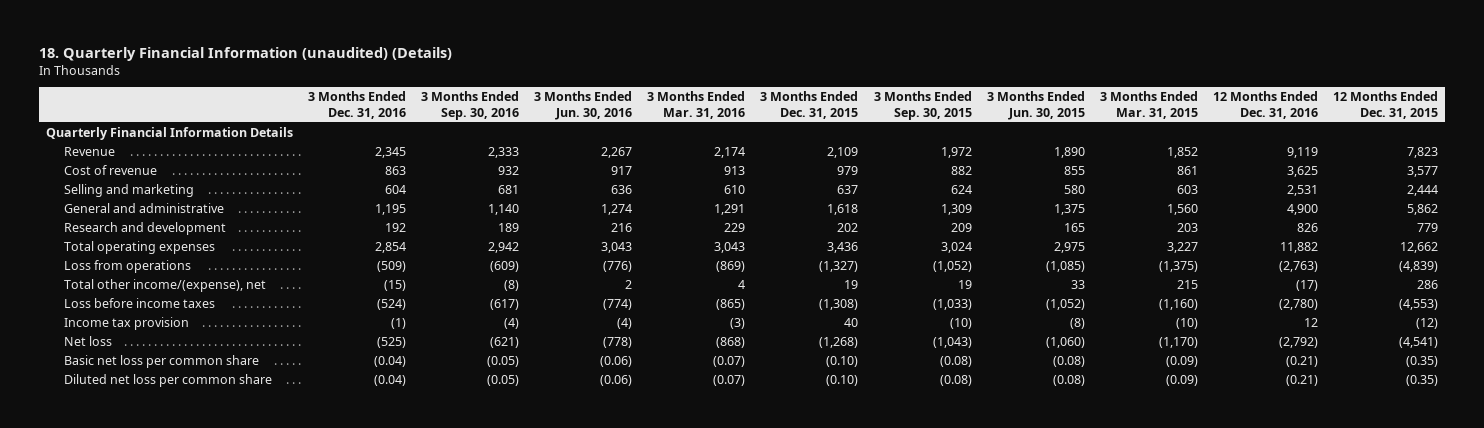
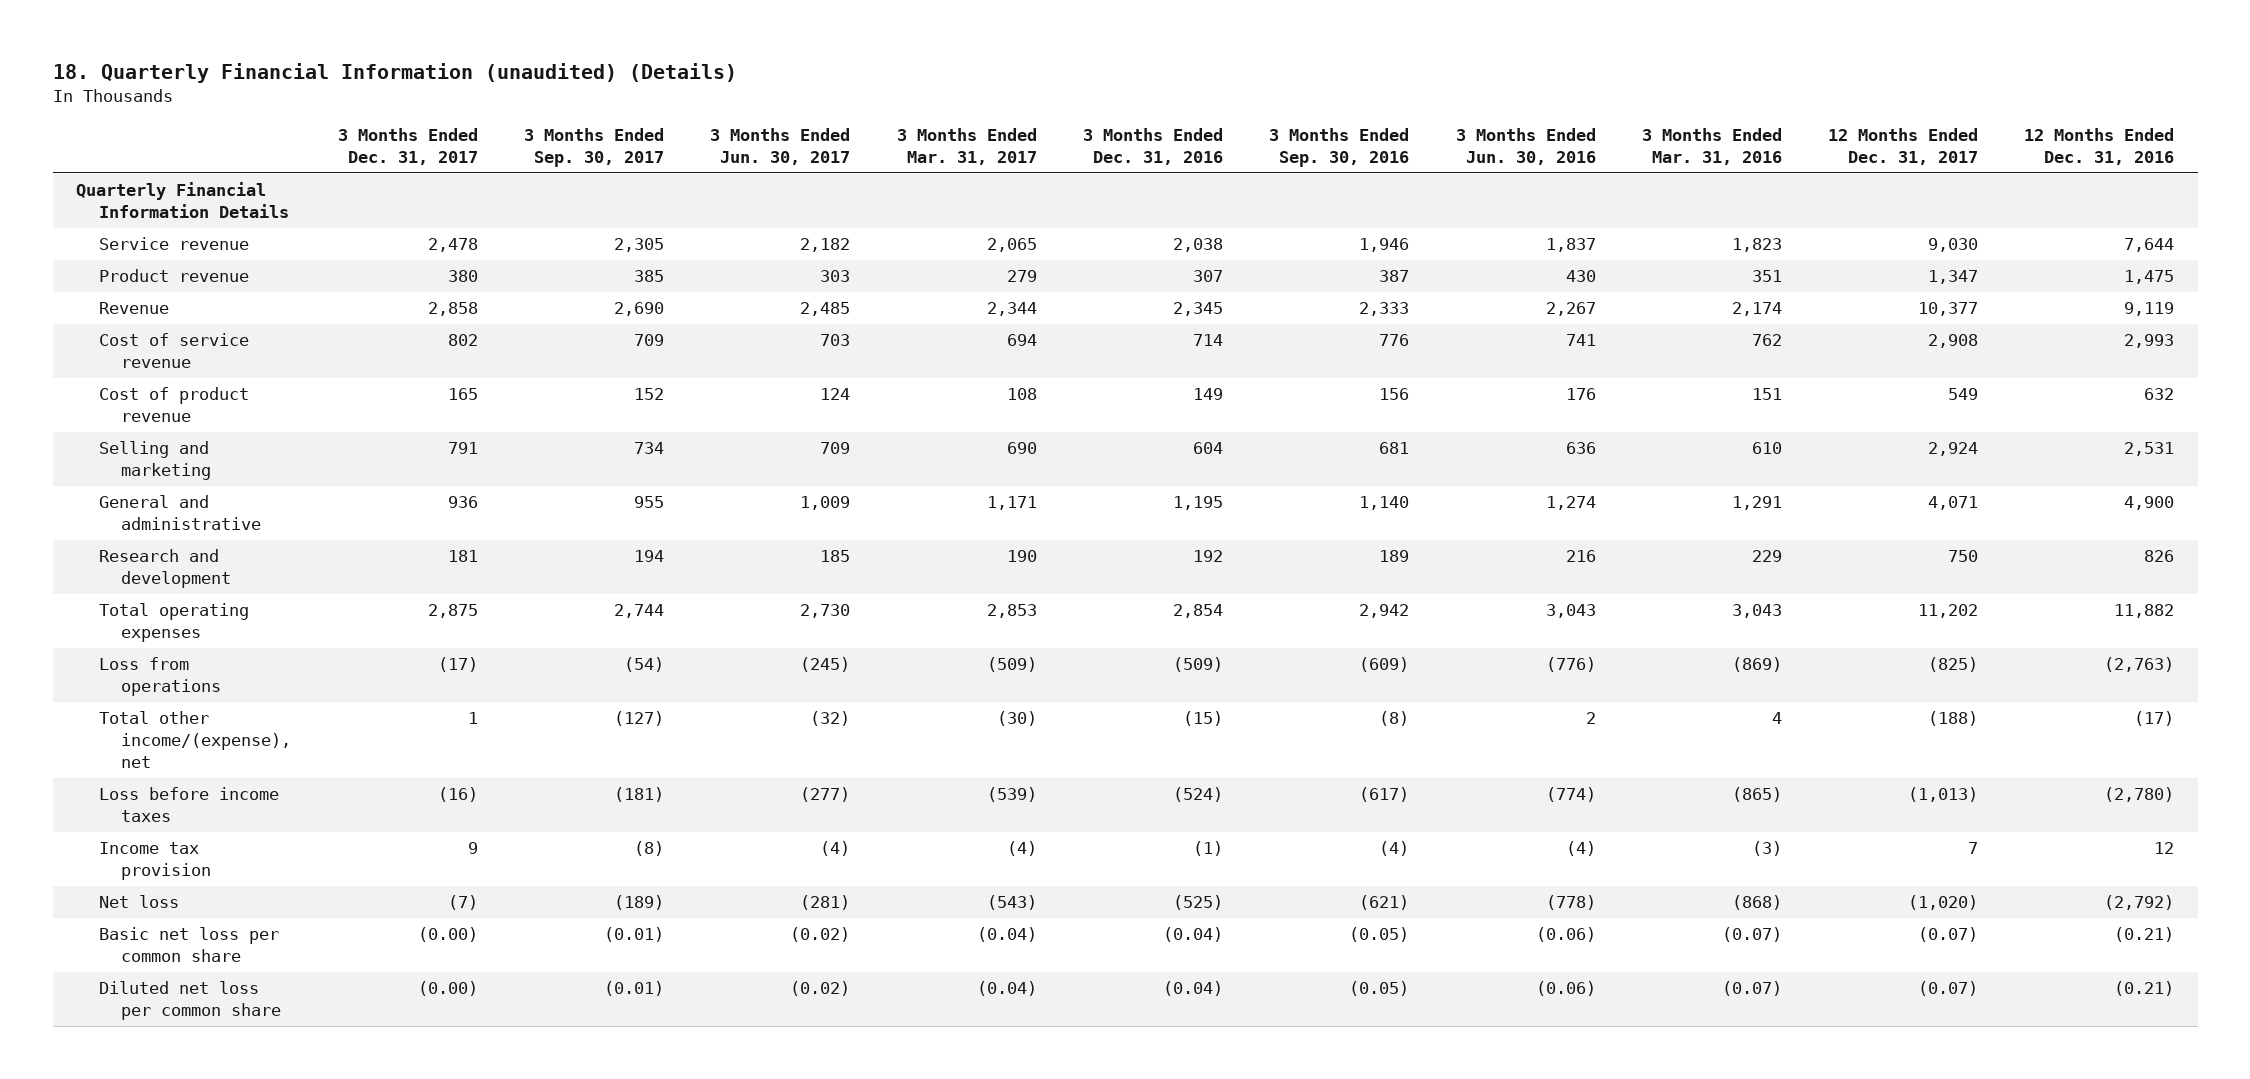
- | 3 Months Ended Dec. 31, 2016 | 3 Months Ended Sep. 30, 2016 | 3 Months Ended Jun. 30, 2016 | 3 Months Ended Mar. 31, 2016 | 3 Months Ended Dec. 31, 2015 | 3 Months Ended Sep. 30, 2015 | 3 Months Ended Jun. 30, 2015 | 3 Months Ended Mar. 31, 2015 | 12 Months Ended Dec. 31, 2016 | 12 Months Ended Dec. 31, 2015
+ | 3 Months Ended Dec. 31, 2017 | 3 Months Ended Sep. 30, 2017 | 3 Months Ended Jun. 30, 2017 | 3 Months Ended Mar. 31, 2017 | 3 Months Ended Dec. 31, 2016 | 3 Months Ended Sep. 30, 2016 | 3 Months Ended Jun. 30, 2016 | 3 Months Ended Mar. 31, 2016 | 12 Months Ended Dec. 31, 2017 | 12 Months Ended Dec. 31, 2016
+ Service revenue | 2,478 | 2,305 | 2,182 | 2,065 | 2,038 | 1,946 | 1,837 | 1,823 | 9,030 | 7,644
+ Product revenue | 380 | 385 | 303 | 279 | 307 | 387 | 430 | 351 | 1,347 | 1,475
- Cost of revenue | 863 | 932 | 917 | 913 | 979 | 882 | 855 | 861 | 3,625 | 3,577
+ Cost of service revenue | 802 | 709 | 703 | 694 | 714 | 776 | 741 | 762 | 2,908 | 2,993
+ Cost of product revenue | 165 | 152 | 124 | 108 | 149 | 156 | 176 | 151 | 549 | 632

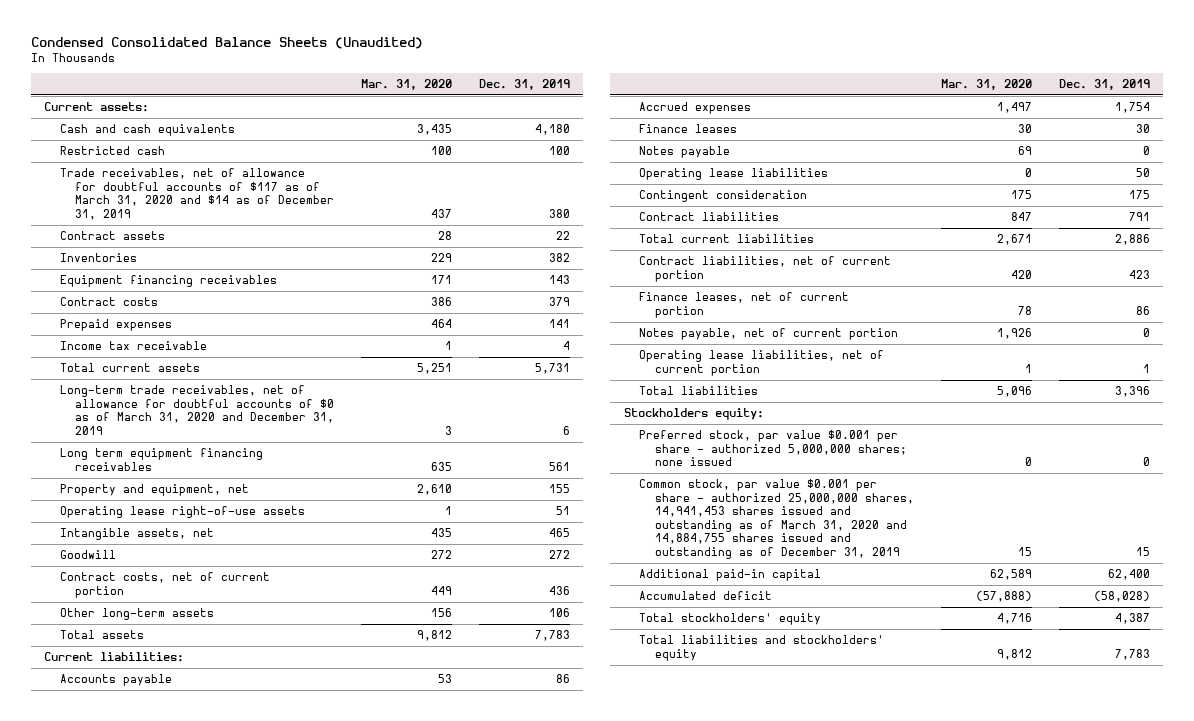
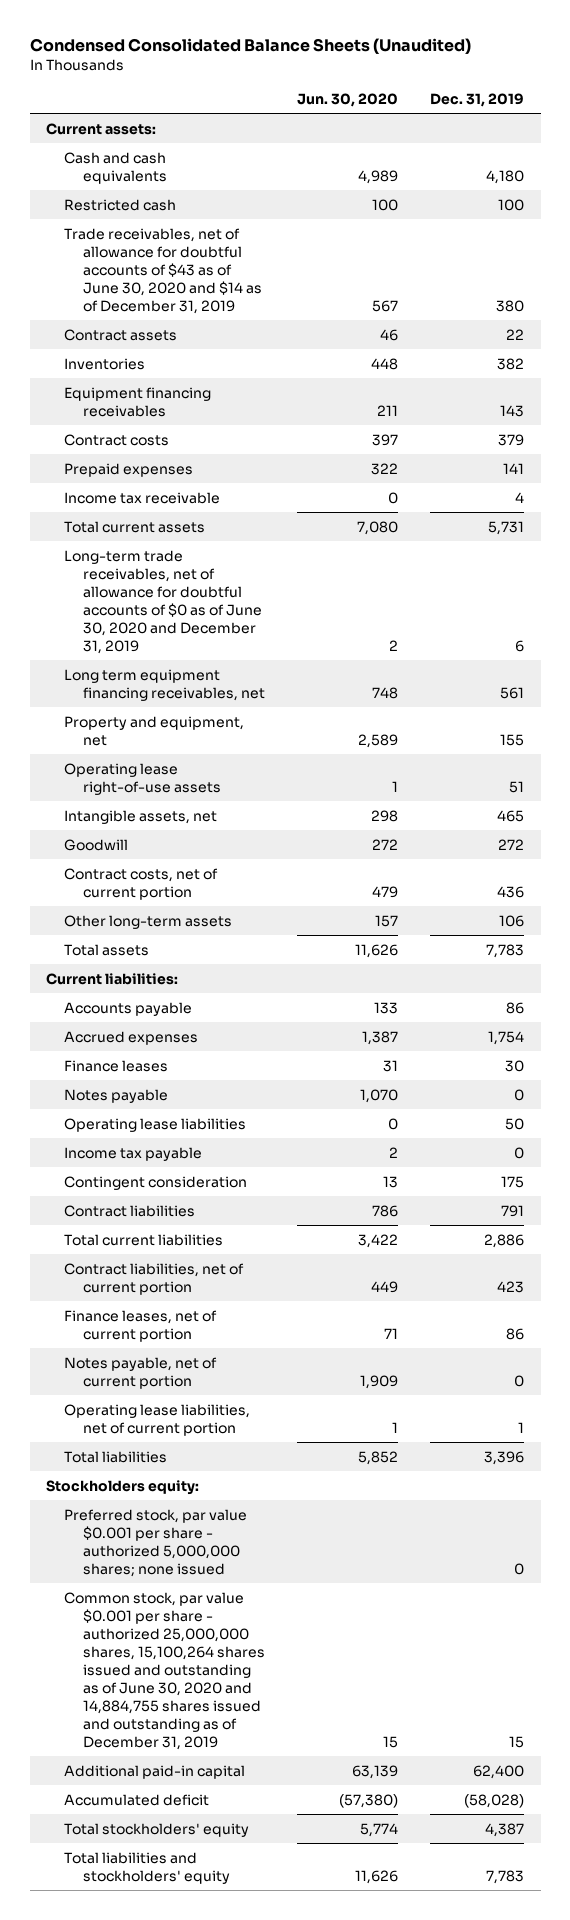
- | Mar. 31, 2020 | Dec. 31, 2019
+ | Jun. 30, 2020 | Dec. 31, 2019
- Trade receivables, net of allowance for doubtful accounts of $117 as of March 31, 2020 and $14 as of December 31, 2019 | 437 | 380
+ Trade receivables, net of allowance for doubtful accounts of $43 as of June 30, 2020 and $14 as of December 31, 2019 | 567 | 380
- Long-term trade receivables, net of allowance for doubtful accounts of $0 as of March 31, 2020 and December 31, 2019 | 3 | 6
- Long term equipment financing receivables | 635 | 561
+ Long-term trade receivables, net of allowance for doubtful accounts of $0 as of June 30, 2020 and December 31, 2019 | 2 | 6
+ Long term equipment financing receivables, net | 748 | 561
+ Income tax payable | 2 | 0
- Common stock, par value $0.001 per share - authorized 25,000,000 shares, 14,941,453 shares issued and outstanding as of March 31, 2020 and 14,884,755 shares issued and outstanding as of December 31, 2019 | 15 | 15
+ Common stock, par value $0.001 per share - authorized 25,000,000 shares, 15,100,264 shares issued and outstanding as of June 30, 2020 and 14,884,755 shares issued and outstanding as of December 31, 2019 | 15 | 15

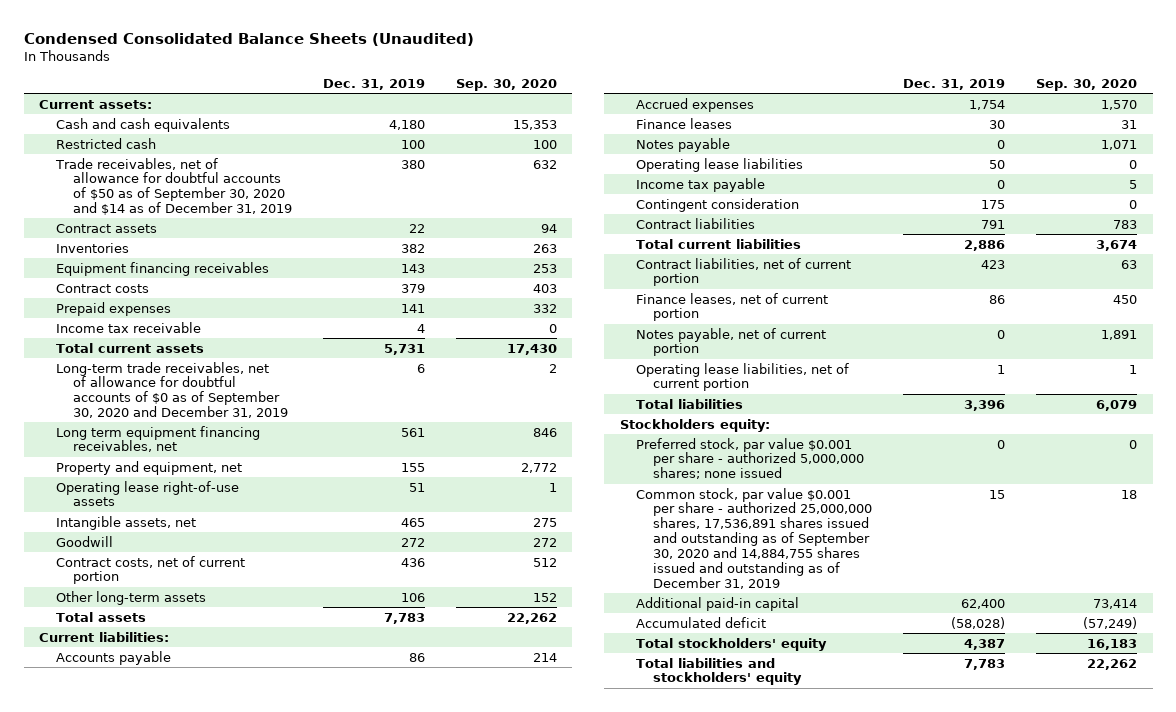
- | Jun. 30, 2020 | Dec. 31, 2019
+ | Dec. 31, 2019 | Sep. 30, 2020
- Trade receivables, net of allowance for doubtful accounts of $43 as of June 30, 2020 and $14 as of December 31, 2019 | 567 | 380
+ Trade receivables, net of allowance for doubtful accounts of $50 as of September 30, 2020 and $14 as of December 31, 2019 | 380 | 632
- Long-term trade receivables, net of allowance for doubtful accounts of $0 as of June 30, 2020 and December 31, 2019 | 2 | 6
+ Long-term trade receivables, net of allowance for doubtful accounts of $0 as of September 30, 2020 and December 31, 2019 | 6 | 2
- Common stock, par value $0.001 per share - authorized 25,000,000 shares, 15,100,264 shares issued and outstanding as of June 30, 2020 and 14,884,755 shares issued and outstanding as of December 31, 2019 | 15 | 15
+ Common stock, par value $0.001 per share - authorized 25,000,000 shares, 17,536,891 shares issued and outstanding as of September 30, 2020 and 14,884,755 shares issued and outstanding as of December 31, 2019 | 15 | 18

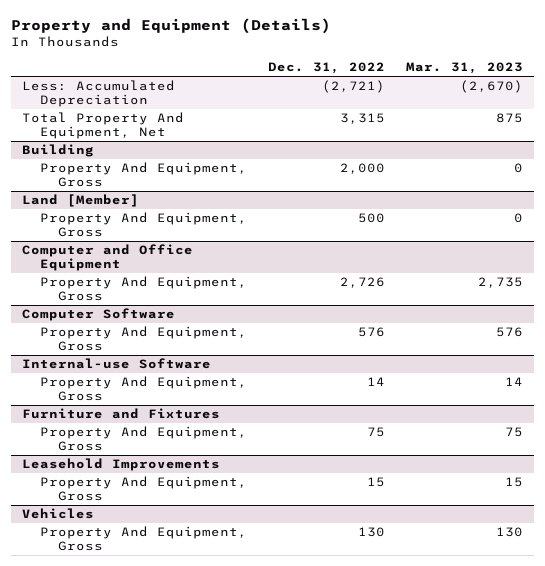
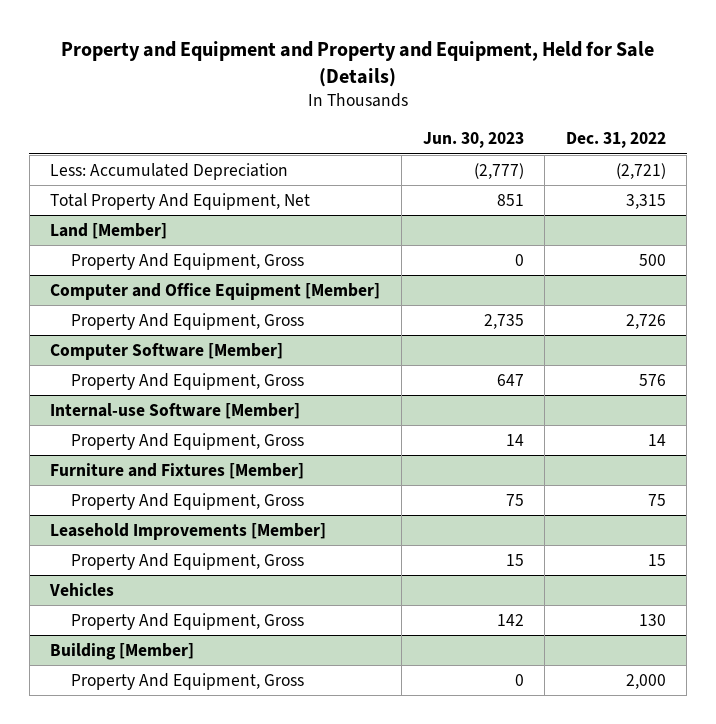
- Property and Equipment (Details)
+ Property and Equipment and Property and Equipment, Held for Sale (Details)
- | Dec. 31, 2022 | Mar. 31, 2023
+ | Jun. 30, 2023 | Dec. 31, 2022
- Building
- Property And Equipment, Gross | 2,000 | 0
- Computer and Office Equipment
+ Computer and Office Equipment [Member]
- Computer Software
+ Computer Software [Member]
- Internal-use Software
+ Internal-use Software [Member]
- Furniture and Fixtures
+ Furniture and Fixtures [Member]
- Leasehold Improvements
+ Leasehold Improvements [Member]
+ Building [Member]
+ Property And Equipment, Gross | 0 | 2,000

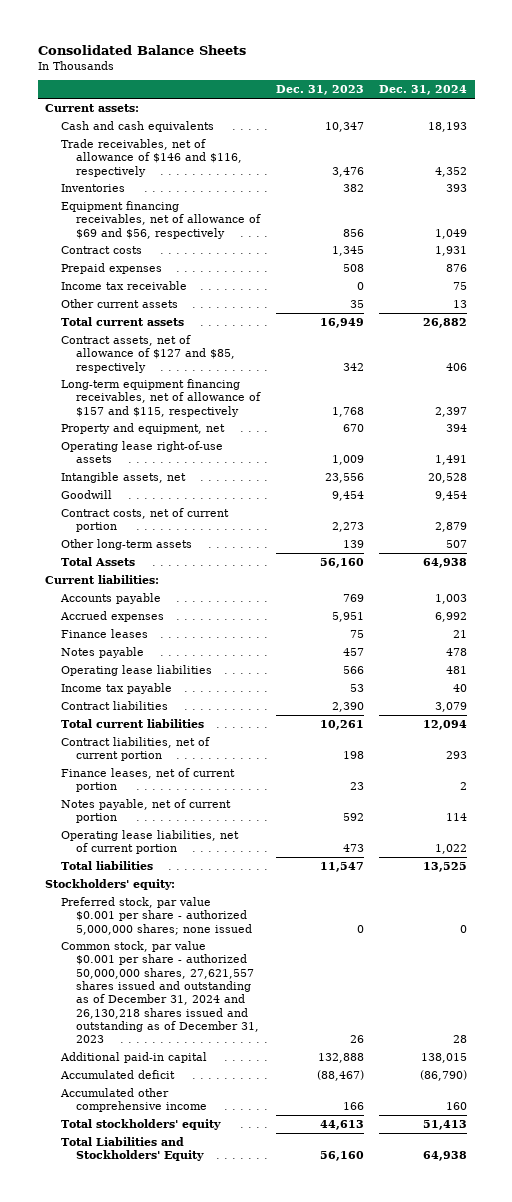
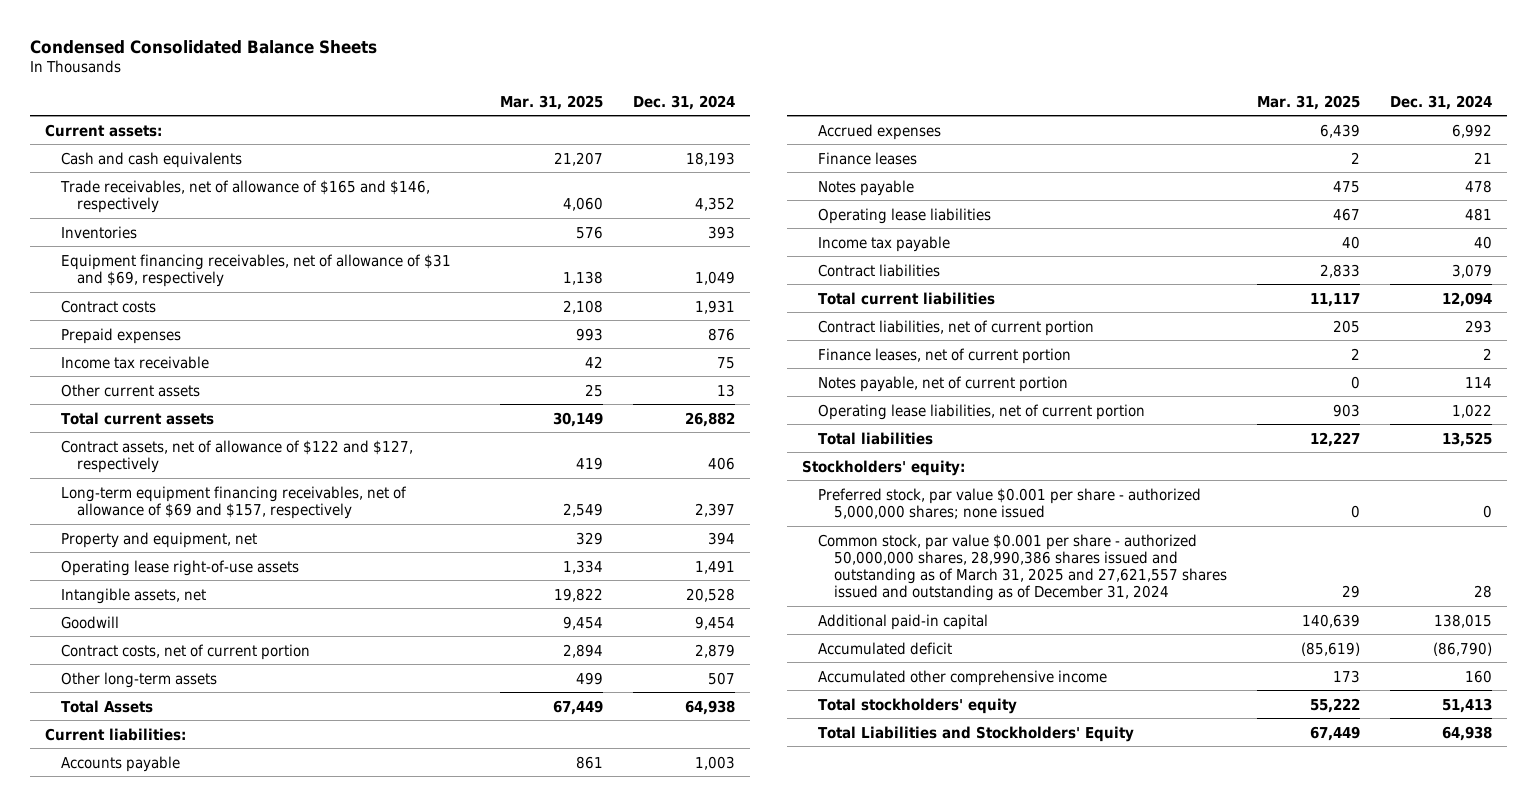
- Consolidated Balance Sheets
+ Condensed Consolidated Balance Sheets
- | Dec. 31, 2023 | Dec. 31, 2024
+ | Mar. 31, 2025 | Dec. 31, 2024
- Trade receivables, net of allowance of $146 and $116, respectively | 3,476 | 4,352
+ Trade receivables, net of allowance of $165 and $146, respectively | 4,060 | 4,352
- Equipment financing receivables, net of allowance of $69 and $56, respectively | 856 | 1,049
+ Equipment financing receivables, net of allowance of $31 and $69, respectively | 1,138 | 1,049
- Contract assets, net of allowance of $127 and $85, respectively | 342 | 406
- Long-term equipment financing receivables, net of allowance of $157 and $115, respectively | 1,768 | 2,397
+ Contract assets, net of allowance of $122 and $127, respectively | 419 | 406
+ Long-term equipment financing receivables, net of allowance of $69 and $157, respectively | 2,549 | 2,397
- Common stock, par value $0.001 per share - authorized 50,000,000 shares, 27,621,557 shares issued and outstanding as of December 31, 2024 and 26,130,218 shares issued and outstanding as of December 31, 2023 | 26 | 28
+ Common stock, par value $0.001 per share - authorized 50,000,000 shares, 28,990,386 shares issued and outstanding as of March 31, 2025 and 27,621,557 shares issued and outstanding as of December 31, 2024 | 29 | 28

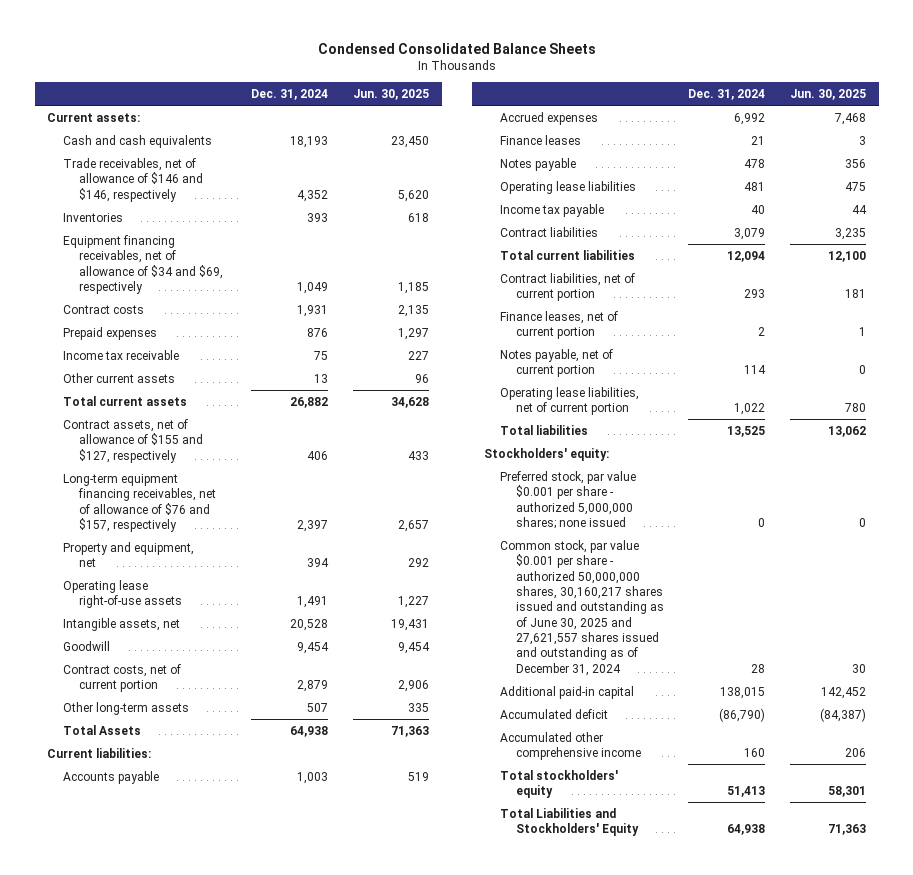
- | Mar. 31, 2025 | Dec. 31, 2024
+ | Dec. 31, 2024 | Jun. 30, 2025
- Trade receivables, net of allowance of $165 and $146, respectively | 4,060 | 4,352
+ Trade receivables, net of allowance of $146 and $146, respectively | 4,352 | 5,620
- Equipment financing receivables, net of allowance of $31 and $69, respectively | 1,138 | 1,049
+ Equipment financing receivables, net of allowance of $34 and $69, respectively | 1,049 | 1,185
- Contract assets, net of allowance of $122 and $127, respectively | 419 | 406
- Long-term equipment financing receivables, net of allowance of $69 and $157, respectively | 2,549 | 2,397
+ Contract assets, net of allowance of $155 and $127, respectively | 406 | 433
+ Long-term equipment financing receivables, net of allowance of $76 and $157, respectively | 2,397 | 2,657
- Common stock, par value $0.001 per share - authorized 50,000,000 shares, 28,990,386 shares issued and outstanding as of March 31, 2025 and 27,621,557 shares issued and outstanding as of December 31, 2024 | 29 | 28
+ Common stock, par value $0.001 per share - authorized 50,000,000 shares, 30,160,217 shares issued and outstanding as of June 30, 2025 and 27,621,557 shares issued and outstanding as of December 31, 2024 | 28 | 30

